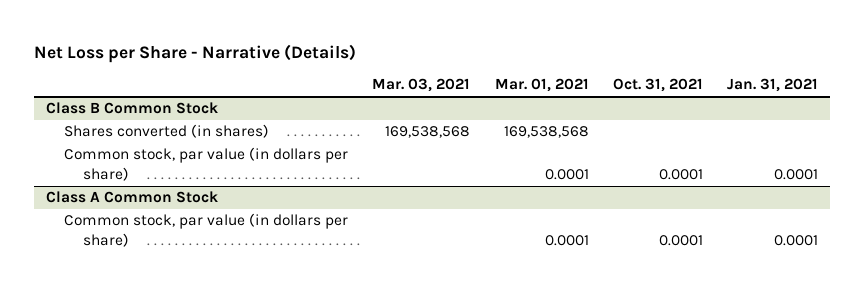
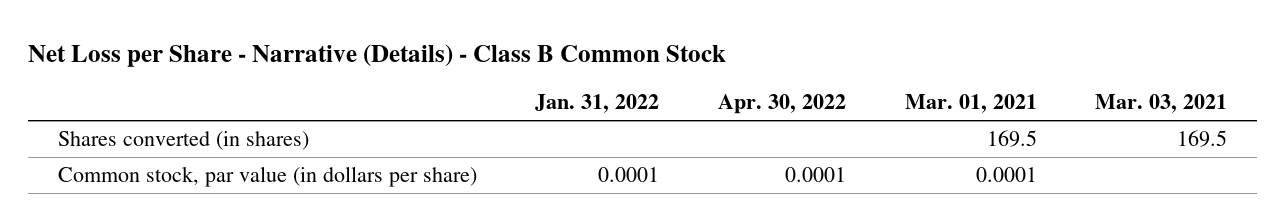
- Net Loss per Share - Narrative (Details)
+ Net Loss per Share - Narrative (Details) - Class B Common Stock
- | Mar. 03, 2021 | Mar. 01, 2021 | Oct. 31, 2021 | Jan. 31, 2021
+ | Jan. 31, 2022 | Apr. 30, 2022 | Mar. 01, 2021 | Mar. 03, 2021
- Class B Common Stock
- Shares converted (in shares) | 169,538,568 | 169,538,568 | |
- Common stock, par value (in dollars per share) | | 0.0001 | 0.0001 | 0.0001
- Class A Common Stock
+ Shares converted (in shares) | | | 169.5 | 169.5

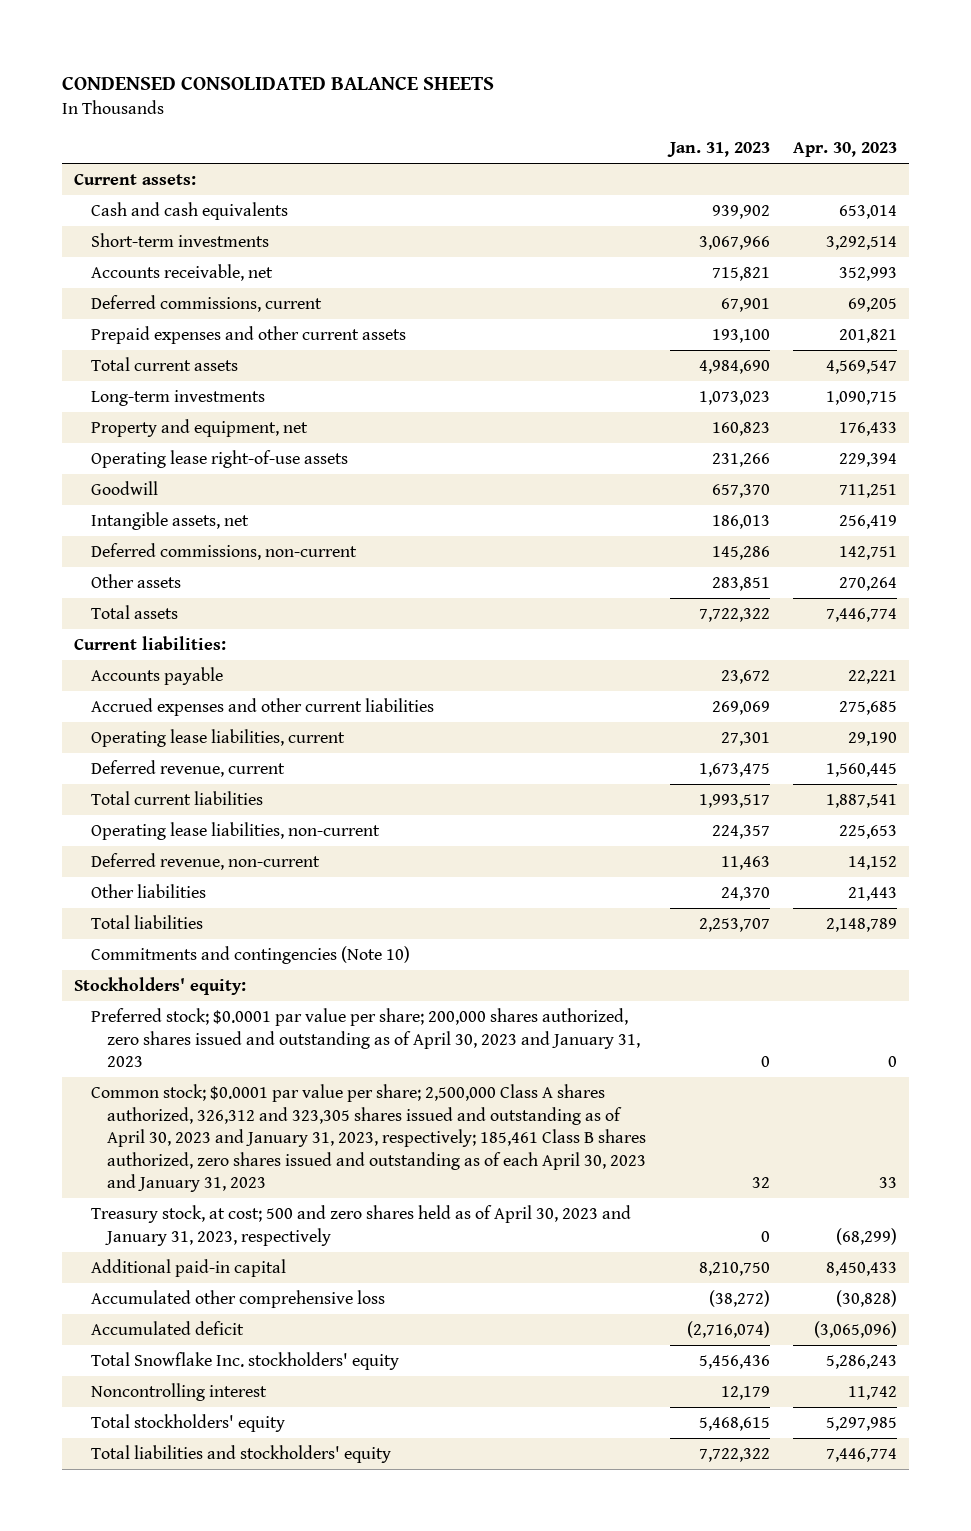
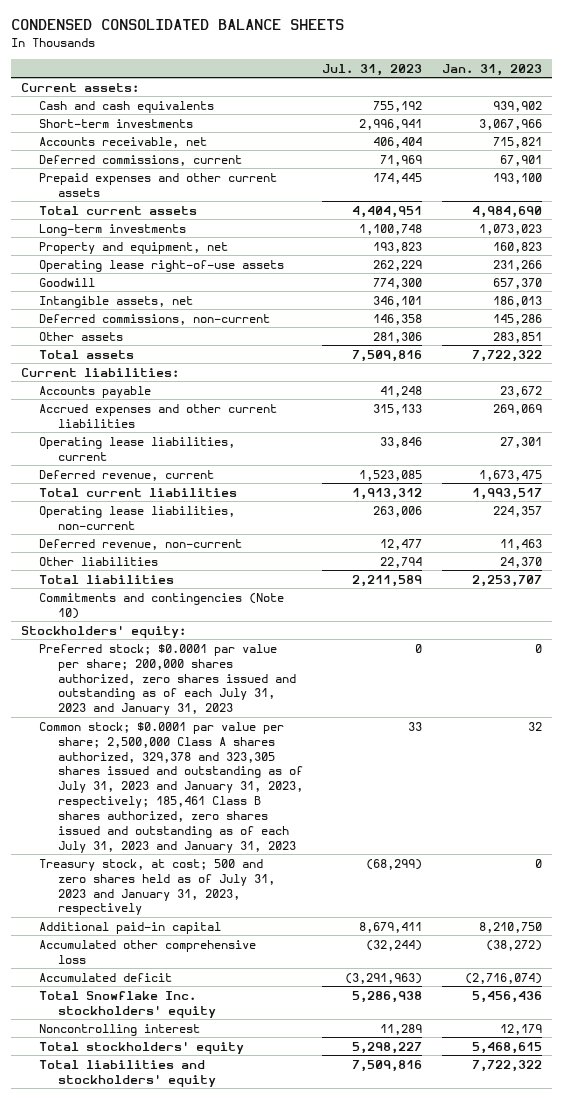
- | Jan. 31, 2023 | Apr. 30, 2023
+ | Jul. 31, 2023 | Jan. 31, 2023
- Preferred stock; $0.0001 par value per share; 200,000 shares authorized, zero shares issued and outstanding as of April 30, 2023 and January 31, 2023 | 0 | 0
- Common stock; $0.0001 par value per share; 2,500,000 Class A shares authorized, 326,312 and 323,305 shares issued and outstanding as of April 30, 2023 and January 31, 2023, respectively; 185,461 Class B shares authorized, zero shares issued and outstanding as of each April 30, 2023 and January 31, 2023 | 32 | 33
- Treasury stock, at cost; 500 and zero shares held as of April 30, 2023 and January 31, 2023, respectively | 0 | (68,299)
+ Preferred stock; $0.0001 par value per share; 200,000 shares authorized, zero shares issued and outstanding as of each July 31, 2023 and January 31, 2023 | 0 | 0
+ Common stock; $0.0001 par value per share; 2,500,000 Class A shares authorized, 329,378 and 323,305 shares issued and outstanding as of July 31, 2023 and January 31, 2023, respectively; 185,461 Class B shares authorized, zero shares issued and outstanding as of each July 31, 2023 and January 31, 2023 | 33 | 32
+ Treasury stock, at cost; 500 and zero shares held as of July 31, 2023 and January 31, 2023, respectively | (68,299) | 0

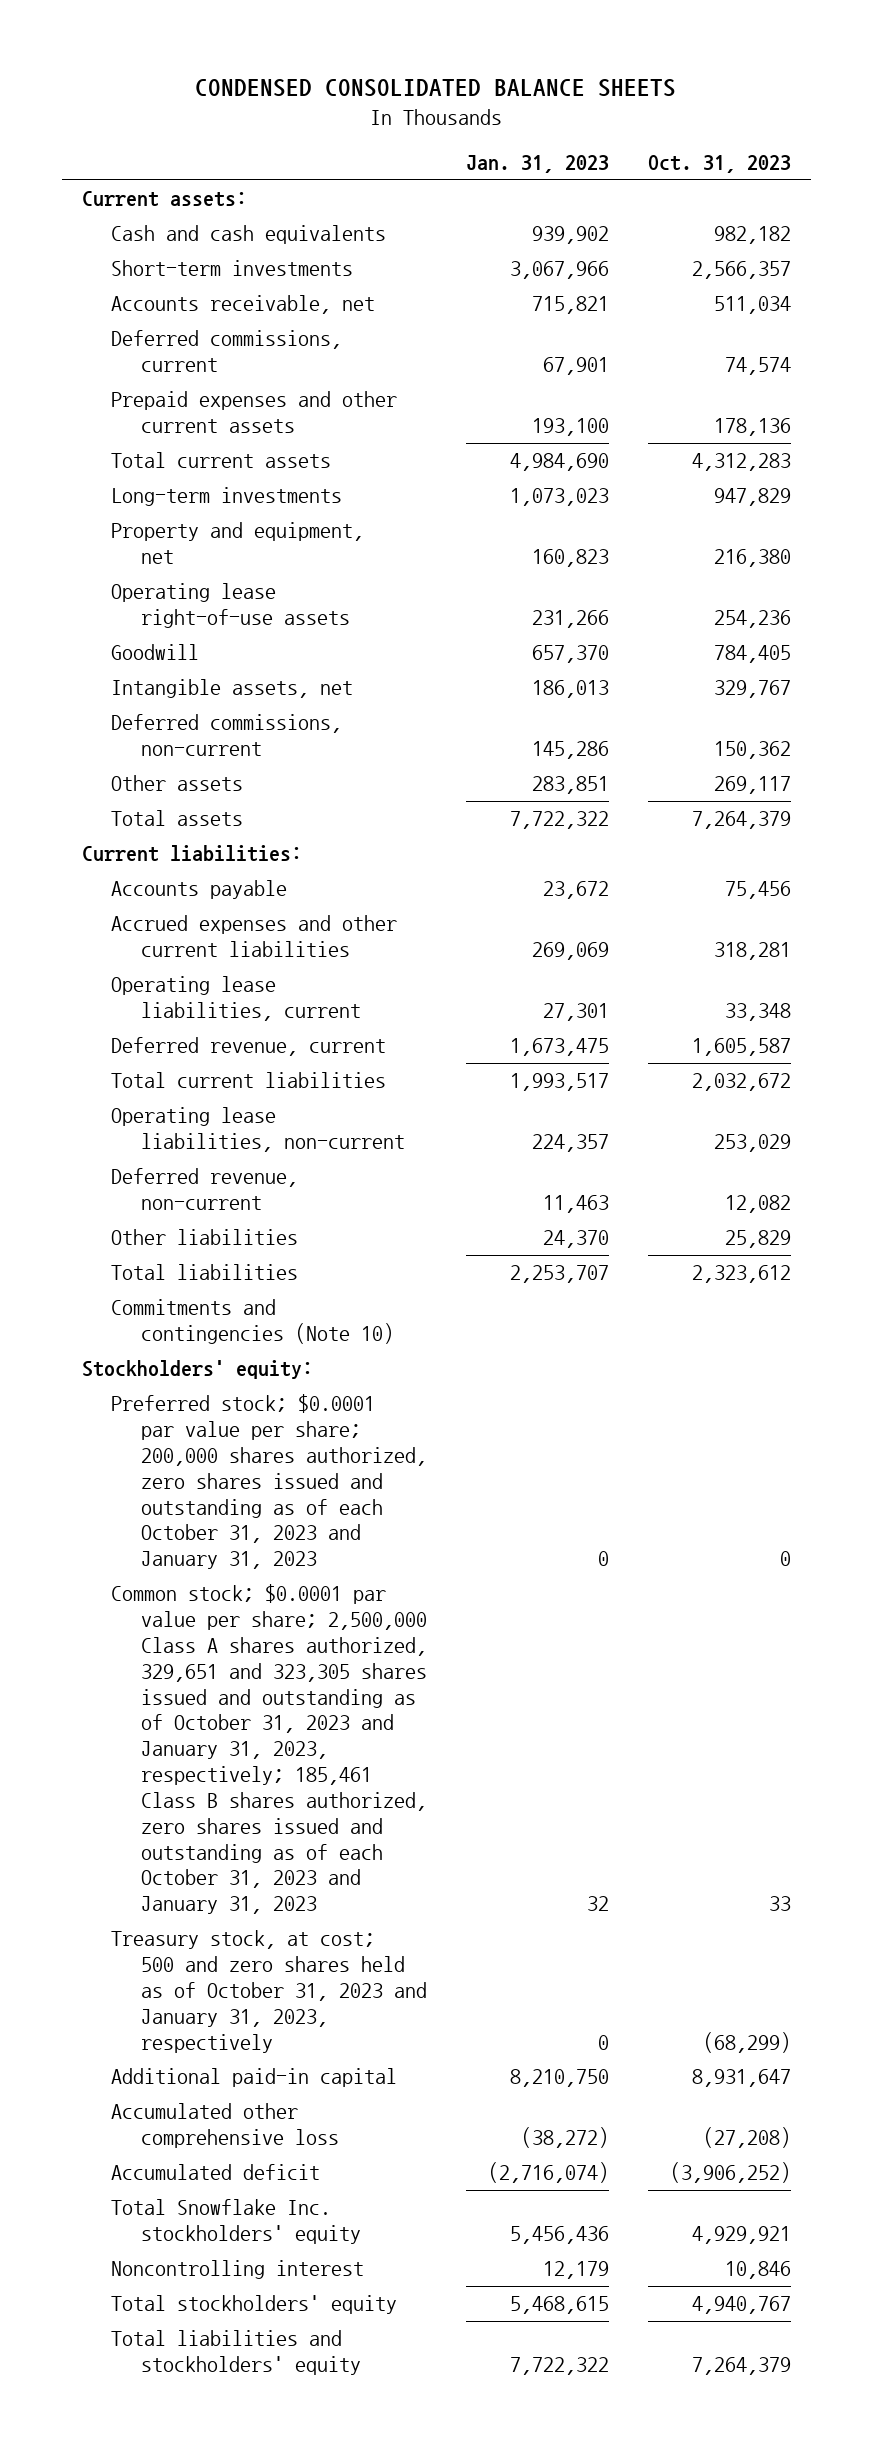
- | Jul. 31, 2023 | Jan. 31, 2023
+ | Jan. 31, 2023 | Oct. 31, 2023
- Preferred stock; $0.0001 par value per share; 200,000 shares authorized, zero shares issued and outstanding as of each July 31, 2023 and January 31, 2023 | 0 | 0
- Common stock; $0.0001 par value per share; 2,500,000 Class A shares authorized, 329,378 and 323,305 shares issued and outstanding as of July 31, 2023 and January 31, 2023, respectively; 185,461 Class B shares authorized, zero shares issued and outstanding as of each July 31, 2023 and January 31, 2023 | 33 | 32
- Treasury stock, at cost; 500 and zero shares held as of July 31, 2023 and January 31, 2023, respectively | (68,299) | 0
+ Preferred stock; $0.0001 par value per share; 200,000 shares authorized, zero shares issued and outstanding as of each October 31, 2023 and January 31, 2023 | 0 | 0
+ Common stock; $0.0001 par value per share; 2,500,000 Class A shares authorized, 329,651 and 323,305 shares issued and outstanding as of October 31, 2023 and January 31, 2023, respectively; 185,461 Class B shares authorized, zero shares issued and outstanding as of each October 31, 2023 and January 31, 2023 | 32 | 33
+ Treasury stock, at cost; 500 and zero shares held as of October 31, 2023 and January 31, 2023, respectively | 0 | (68,299)

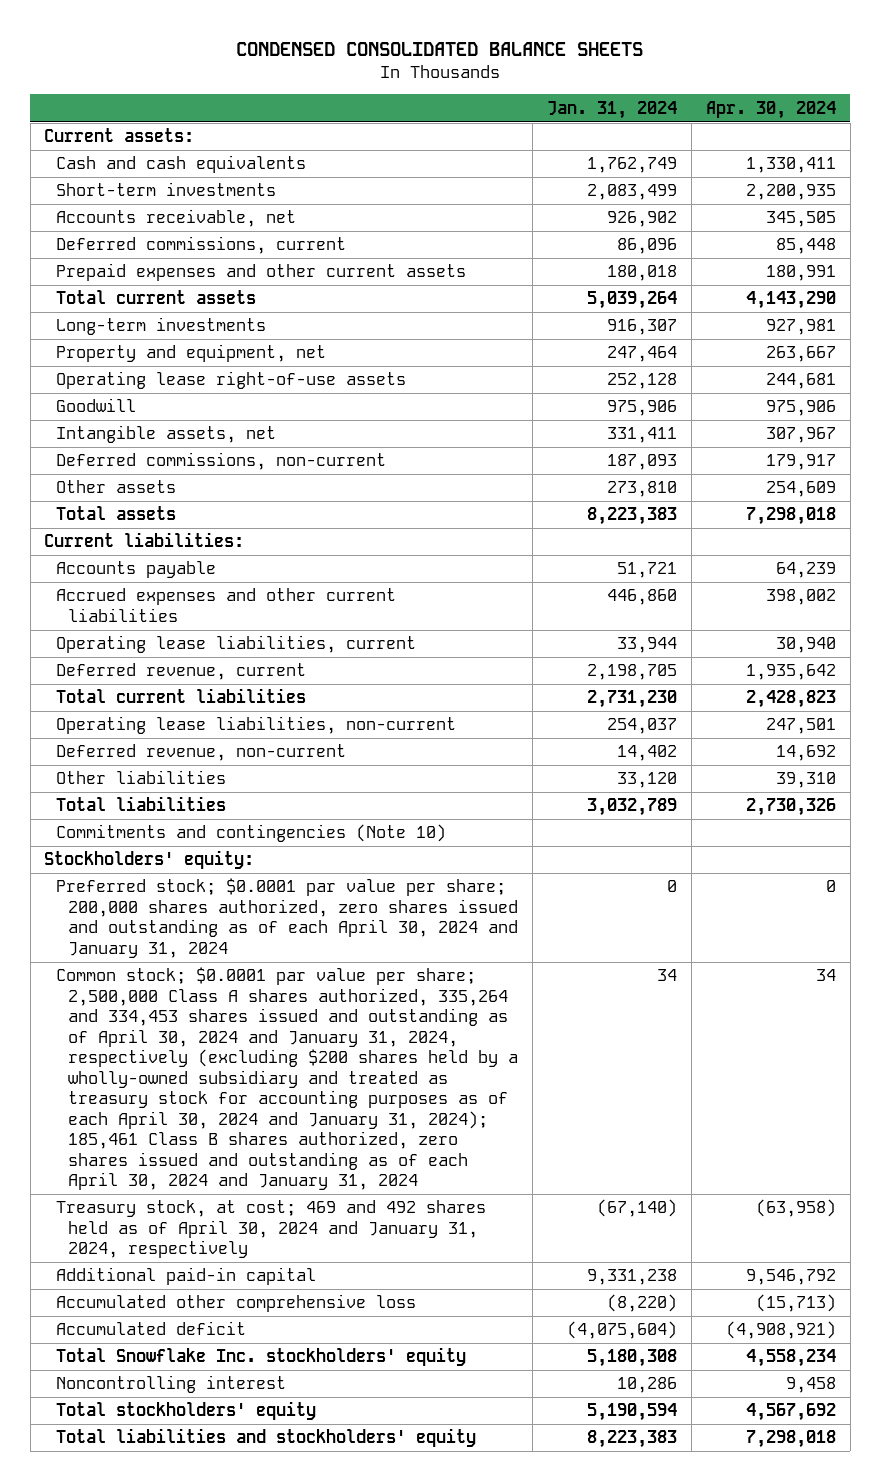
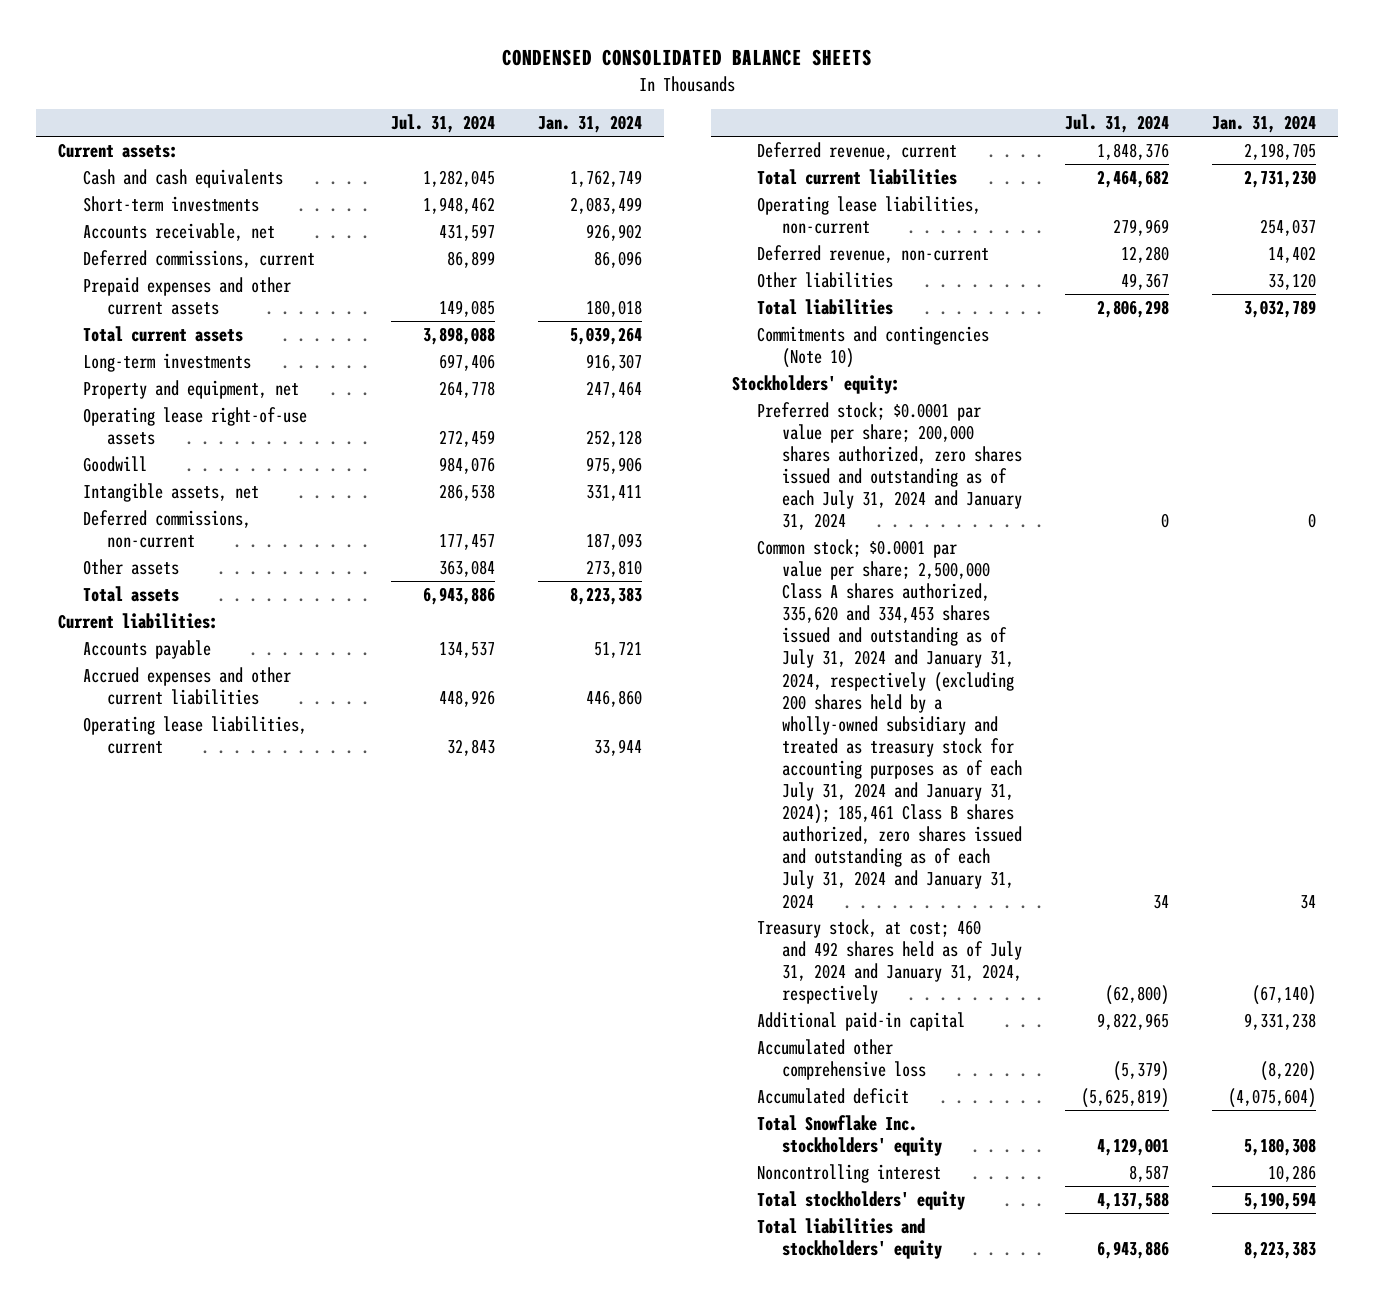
- | Jan. 31, 2024 | Apr. 30, 2024
+ | Jul. 31, 2024 | Jan. 31, 2024
- Preferred stock; $0.0001 par value per share; 200,000 shares authorized, zero shares issued and outstanding as of each April 30, 2024 and January 31, 2024 | 0 | 0
- Common stock; $0.0001 par value per share; 2,500,000 Class A shares authorized, 335,264 and 334,453 shares issued and outstanding as of April 30, 2024 and January 31, 2024, respectively (excluding $200 shares held by a wholly-owned subsidiary and treated as treasury stock for accounting purposes as of each April 30, 2024 and January 31, 2024); 185,461 Class B shares authorized, zero shares issued and outstanding as of each April 30, 2024 and January 31, 2024 | 34 | 34
- Treasury stock, at cost; 469 and 492 shares held as of April 30, 2024 and January 31, 2024, respectively | (67,140) | (63,958)
+ Preferred stock; $0.0001 par value per share; 200,000 shares authorized, zero shares issued and outstanding as of each July 31, 2024 and January 31, 2024 | 0 | 0
+ Common stock; $0.0001 par value per share; 2,500,000 Class A shares authorized, 335,620 and 334,453 shares issued and outstanding as of July 31, 2024 and January 31, 2024, respectively (excluding 200 shares held by a wholly-owned subsidiary and treated as treasury stock for accounting purposes as of each July 31, 2024 and January 31, 2024); 185,461 Class B shares authorized, zero shares issued and outstanding as of each July 31, 2024 and January 31, 2024 | 34 | 34
+ Treasury stock, at cost; 460 and 492 shares held as of July 31, 2024 and January 31, 2024, respectively | (62,800) | (67,140)

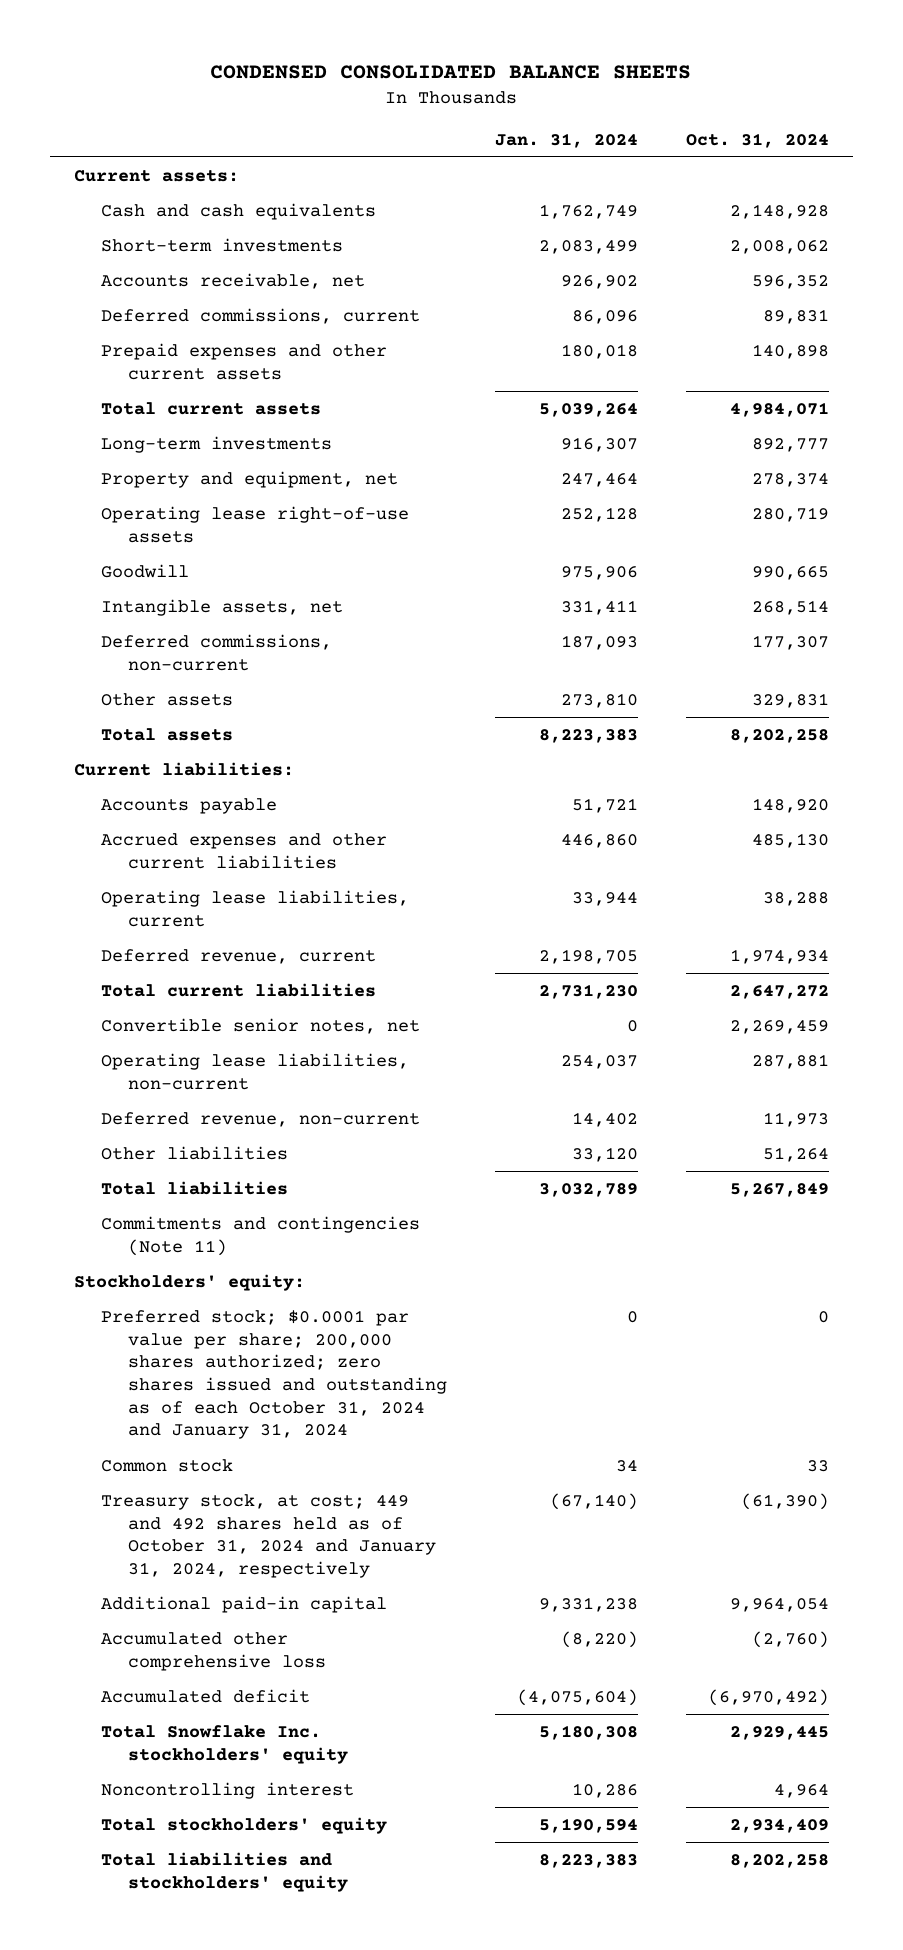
- | Jul. 31, 2024 | Jan. 31, 2024
+ | Jan. 31, 2024 | Oct. 31, 2024
+ Convertible senior notes, net | 0 | 2,269,459
- Commitments and contingencies (Note 10)
+ Commitments and contingencies (Note 11)
- Preferred stock; $0.0001 par value per share; 200,000 shares authorized, zero shares issued and outstanding as of each July 31, 2024 and January 31, 2024 | 0 | 0
- Common stock; $0.0001 par value per share; 2,500,000 Class A shares authorized, 335,620 and 334,453 shares issued and outstanding as of July 31, 2024 and January 31, 2024, respectively (excluding 200 shares held by a wholly-owned subsidiary and treated as treasury stock for accounting purposes as of each July 31, 2024 and January 31, 2024); 185,461 Class B shares authorized, zero shares issued and outstanding as of each July 31, 2024 and January 31, 2024 | 34 | 34
- Treasury stock, at cost; 460 and 492 shares held as of July 31, 2024 and January 31, 2024, respectively | (62,800) | (67,140)
+ Preferred stock; $0.0001 par value per share; 200,000 shares authorized; zero shares issued and outstanding as of each October 31, 2024 and January 31, 2024 | 0 | 0
+ Common stock | 34 | 33
+ Treasury stock, at cost; 449 and 492 shares held as of October 31, 2024 and January 31, 2024, respectively | (67,140) | (61,390)

